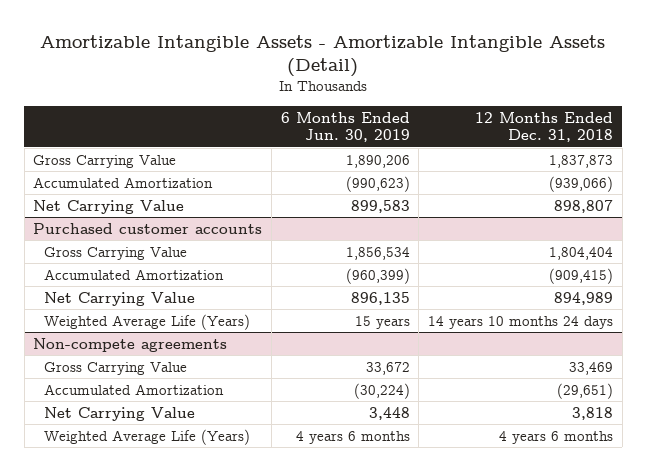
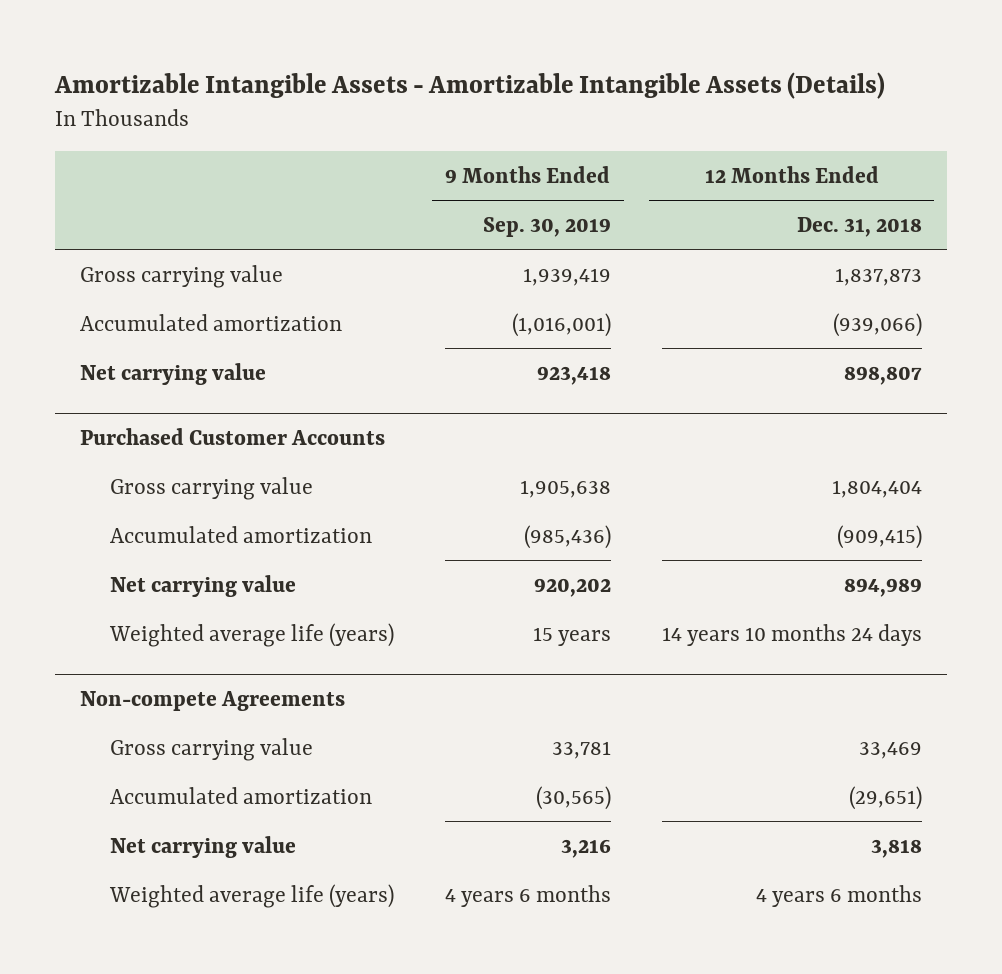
- Amortizable Intangible Assets - Amortizable Intangible Assets (Detail)
+ Amortizable Intangible Assets - Amortizable Intangible Assets (Details)
- | 6 Months Ended Jun. 30, 2019 | 12 Months Ended Dec. 31, 2018
+ | 9 Months Ended Sep. 30, 2019 | 12 Months Ended Dec. 31, 2018
- Gross Carrying Value | 1,890,206 | 1,837,873
- Accumulated Amortization | (990,623) | (939,066)
- Net Carrying Value | 899,583 | 898,807
- Purchased customer accounts
- Gross Carrying Value | 1,856,534 | 1,804,404
- Accumulated Amortization | (960,399) | (909,415)
- Net Carrying Value | 896,135 | 894,989
- Weighted Average Life (Years) | 15 years | 14 years 10 months 24 days
- Non-compete agreements
- Gross Carrying Value | 33,672 | 33,469
- Accumulated Amortization | (30,224) | (29,651)
- Net Carrying Value | 3,448 | 3,818
- Weighted Average Life (Years) | 4 years 6 months | 4 years 6 months
+ Gross carrying value | 1,939,419 | 1,837,873
+ Accumulated amortization | (1,016,001) | (939,066)
+ Net carrying value | 923,418 | 898,807
+ Purchased Customer Accounts
+ Gross carrying value | 1,905,638 | 1,804,404
+ Accumulated amortization | (985,436) | (909,415)
+ Net carrying value | 920,202 | 894,989
+ Weighted average life (years) | 15 years | 14 years 10 months 24 days
+ Non-compete Agreements
+ Gross carrying value | 33,781 | 33,469
+ Accumulated amortization | (30,565) | (29,651)
+ Net carrying value | 3,216 | 3,818
+ Weighted average life (years) | 4 years 6 months | 4 years 6 months

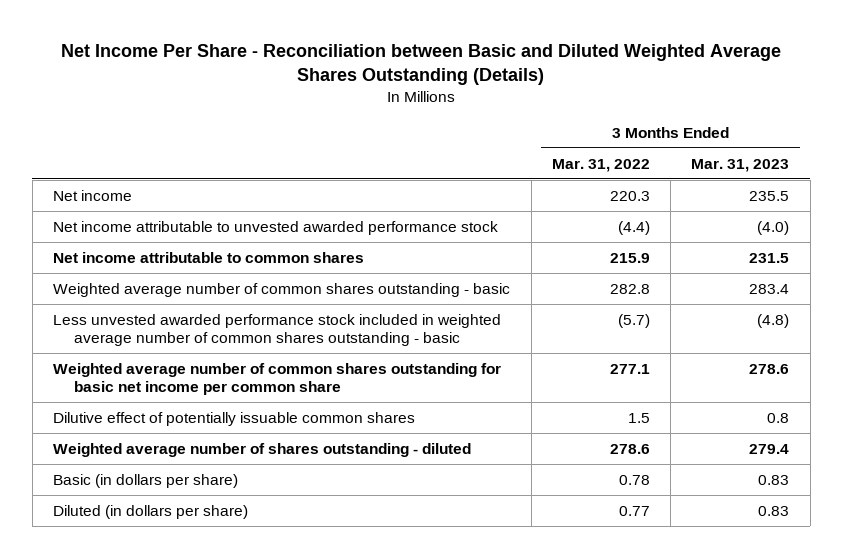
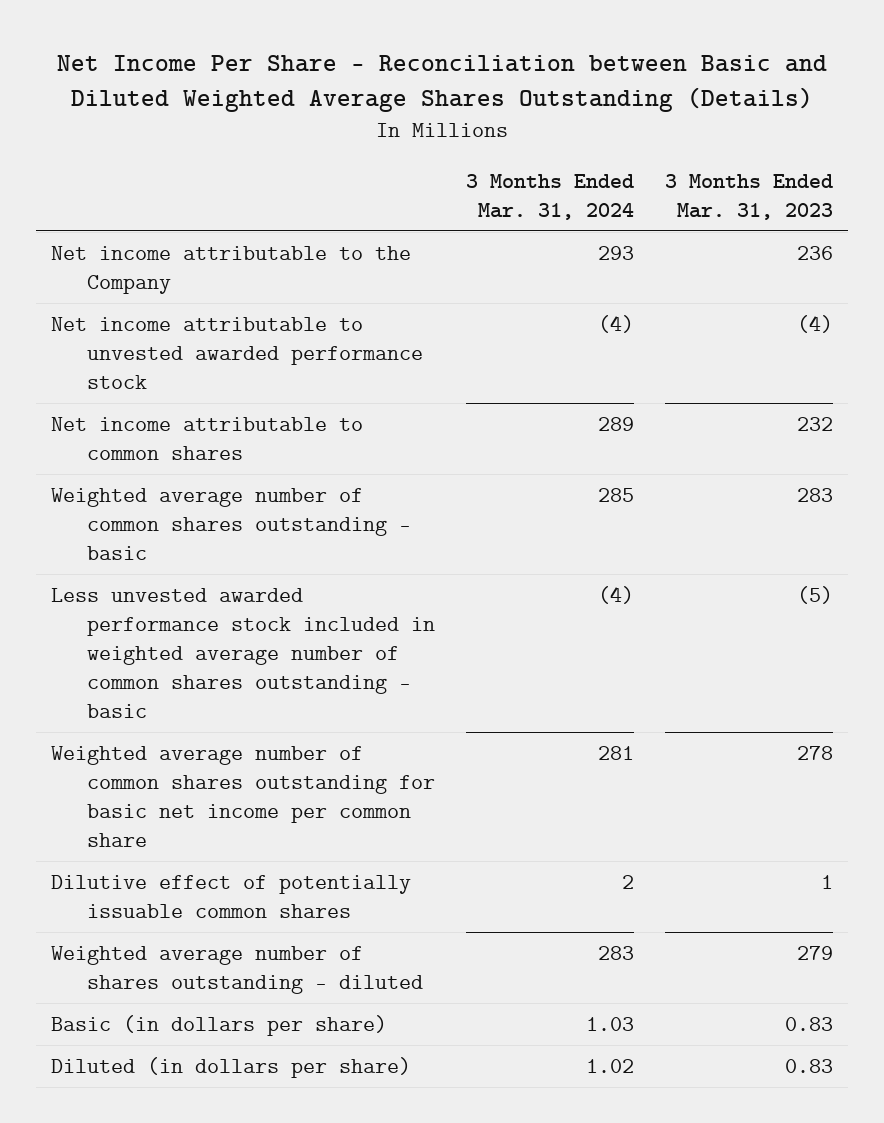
- | 3 Months Ended Mar. 31, 2022 | 3 Months Ended Mar. 31, 2023
+ | 3 Months Ended Mar. 31, 2024 | 3 Months Ended Mar. 31, 2023
- Net income | 220.3 | 235.5
- Net income attributable to unvested awarded performance stock | (4.4) | (4.0)
- Net income attributable to common shares | 215.9 | 231.5
- Weighted average number of common shares outstanding - basic | 282.8 | 283.4
- Less unvested awarded performance stock included in weighted average number of common shares outstanding - basic | (5.7) | (4.8)
- Weighted average number of common shares outstanding for basic net income per common share | 277.1 | 278.6
- Dilutive effect of potentially issuable common shares | 1.5 | 0.8
- Weighted average number of shares outstanding - diluted | 278.6 | 279.4
+ Net income attributable to the Company | 293 | 236
+ Net income attributable to unvested awarded performance stock | (4) | (4)
+ Net income attributable to common shares | 289 | 232
+ Weighted average number of common shares outstanding - basic | 285 | 283
+ Less unvested awarded performance stock included in weighted average number of common shares outstanding - basic | (4) | (5)
+ Weighted average number of common shares outstanding for basic net income per common share | 281 | 278
+ Dilutive effect of potentially issuable common shares | 2 | 1
+ Weighted average number of shares outstanding - diluted | 283 | 279

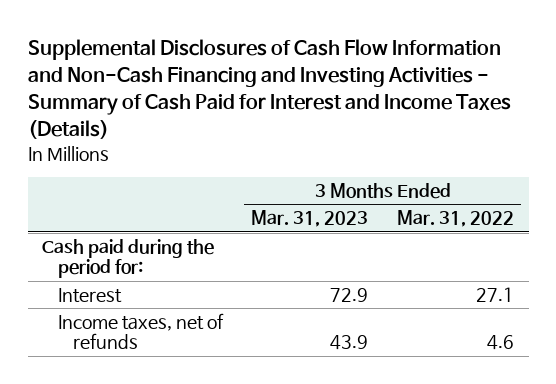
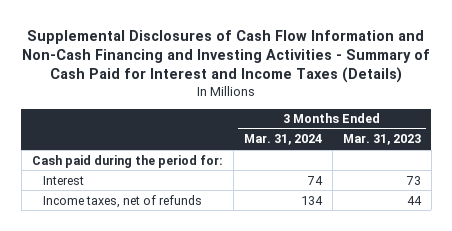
- | 3 Months Ended Mar. 31, 2023 | 3 Months Ended Mar. 31, 2022
+ | 3 Months Ended Mar. 31, 2024 | 3 Months Ended Mar. 31, 2023
- Interest | 72.9 | 27.1
- Income taxes, net of refunds | 43.9 | 4.6
+ Interest | 74 | 73
+ Income taxes, net of refunds | 134 | 44

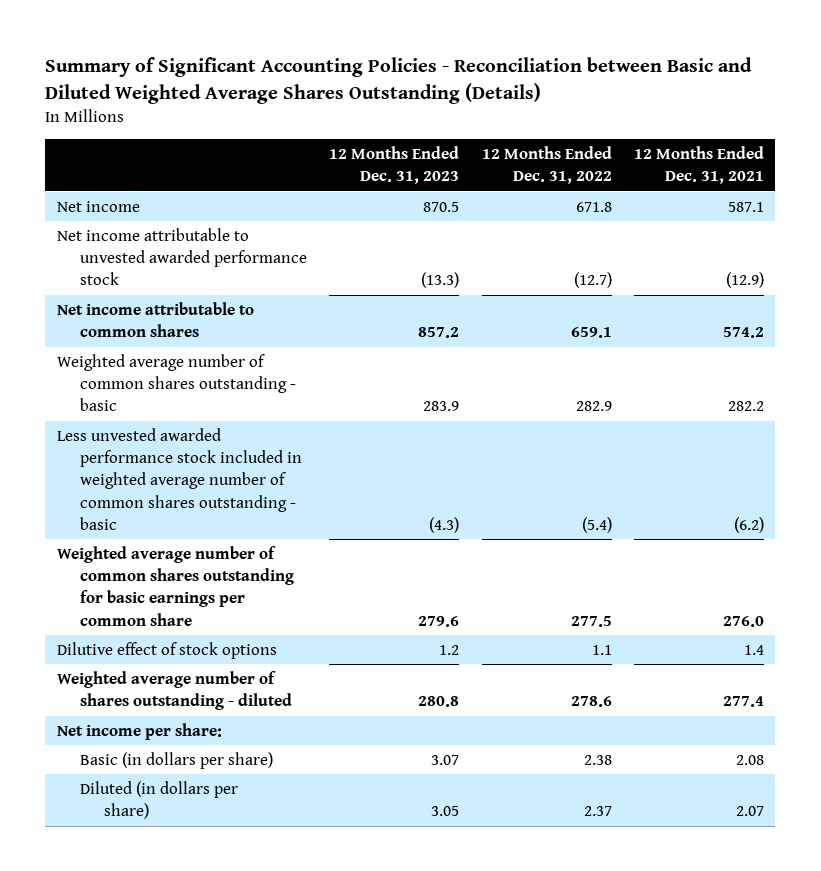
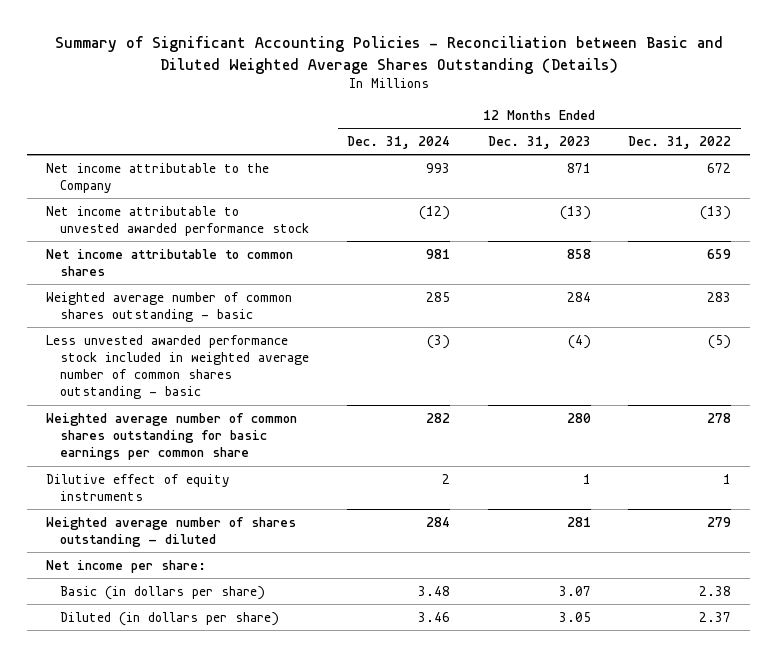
- | 12 Months Ended Dec. 31, 2023 | 12 Months Ended Dec. 31, 2022 | 12 Months Ended Dec. 31, 2021
+ | 12 Months Ended Dec. 31, 2024 | 12 Months Ended Dec. 31, 2023 | 12 Months Ended Dec. 31, 2022
- Net income | 870.5 | 671.8 | 587.1
- Net income attributable to unvested awarded performance stock | (13.3) | (12.7) | (12.9)
- Net income attributable to common shares | 857.2 | 659.1 | 574.2
- Weighted average number of common shares outstanding - basic | 283.9 | 282.9 | 282.2
- Less unvested awarded performance stock included in weighted average number of common shares outstanding - basic | (4.3) | (5.4) | (6.2)
- Weighted average number of common shares outstanding for basic earnings per common share | 279.6 | 277.5 | 276.0
- Dilutive effect of stock options | 1.2 | 1.1 | 1.4
- Weighted average number of shares outstanding - diluted | 280.8 | 278.6 | 277.4
+ Net income attributable to the Company | 993 | 871 | 672
+ Net income attributable to unvested awarded performance stock | (12) | (13) | (13)
+ Net income attributable to common shares | 981 | 858 | 659
+ Weighted average number of common shares outstanding - basic | 285 | 284 | 283
+ Less unvested awarded performance stock included in weighted average number of common shares outstanding - basic | (3) | (4) | (5)
+ Weighted average number of common shares outstanding for basic earnings per common share | 282 | 280 | 278
+ Dilutive effect of equity instruments | 2 | 1 | 1
+ Weighted average number of shares outstanding - diluted | 284 | 281 | 279

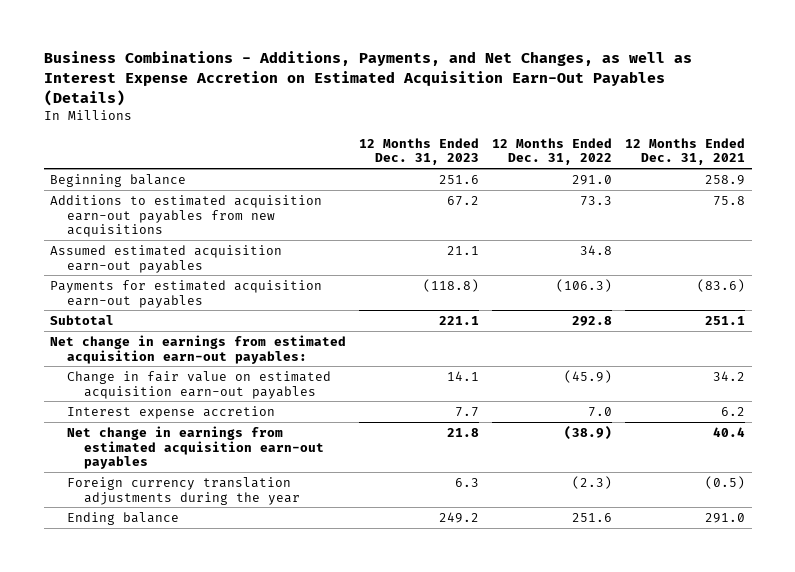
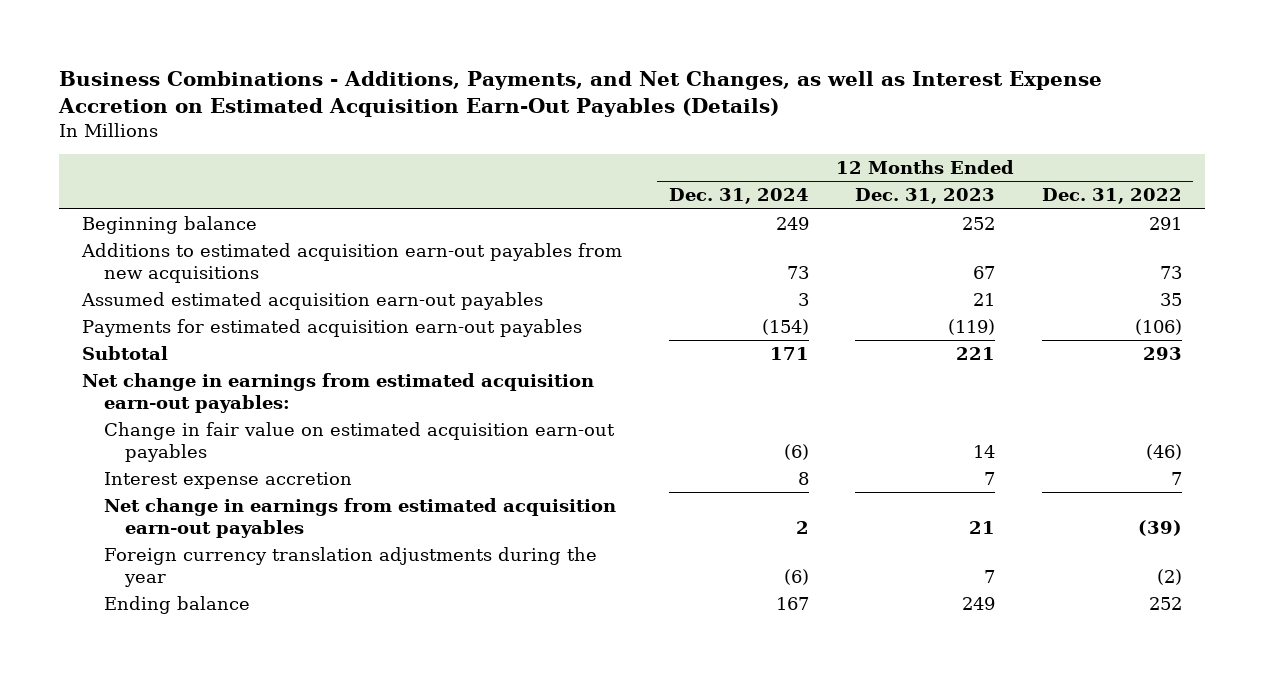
- | 12 Months Ended Dec. 31, 2023 | 12 Months Ended Dec. 31, 2022 | 12 Months Ended Dec. 31, 2021
+ | 12 Months Ended Dec. 31, 2024 | 12 Months Ended Dec. 31, 2023 | 12 Months Ended Dec. 31, 2022
- Beginning balance | 251.6 | 291.0 | 258.9
- Additions to estimated acquisition earn-out payables from new acquisitions | 67.2 | 73.3 | 75.8
- Assumed estimated acquisition earn-out payables | 21.1 | 34.8 |
- Payments for estimated acquisition earn-out payables | (118.8) | (106.3) | (83.6)
- Subtotal | 221.1 | 292.8 | 251.1
+ Beginning balance | 249 | 252 | 291
+ Additions to estimated acquisition earn-out payables from new acquisitions | 73 | 67 | 73
+ Assumed estimated acquisition earn-out payables | 3 | 21 | 35
+ Payments for estimated acquisition earn-out payables | (154) | (119) | (106)
+ Subtotal | 171 | 221 | 293
- Change in fair value on estimated acquisition earn-out payables | 14.1 | (45.9) | 34.2
- Interest expense accretion | 7.7 | 7.0 | 6.2
- Net change in earnings from estimated acquisition earn-out payables | 21.8 | (38.9) | 40.4
- Foreign currency translation adjustments during the year | 6.3 | (2.3) | (0.5)
- Ending balance | 249.2 | 251.6 | 291.0
+ Change in fair value on estimated acquisition earn-out payables | (6) | 14 | (46)
+ Interest expense accretion | 8 | 7 | 7
+ Net change in earnings from estimated acquisition earn-out payables | 2 | 21 | (39)
+ Foreign currency translation adjustments during the year | (6) | 7 | (2)
+ Ending balance | 167 | 249 | 252

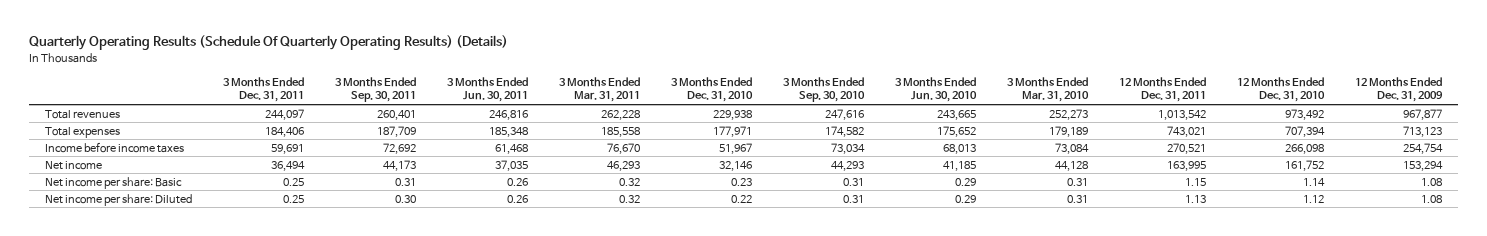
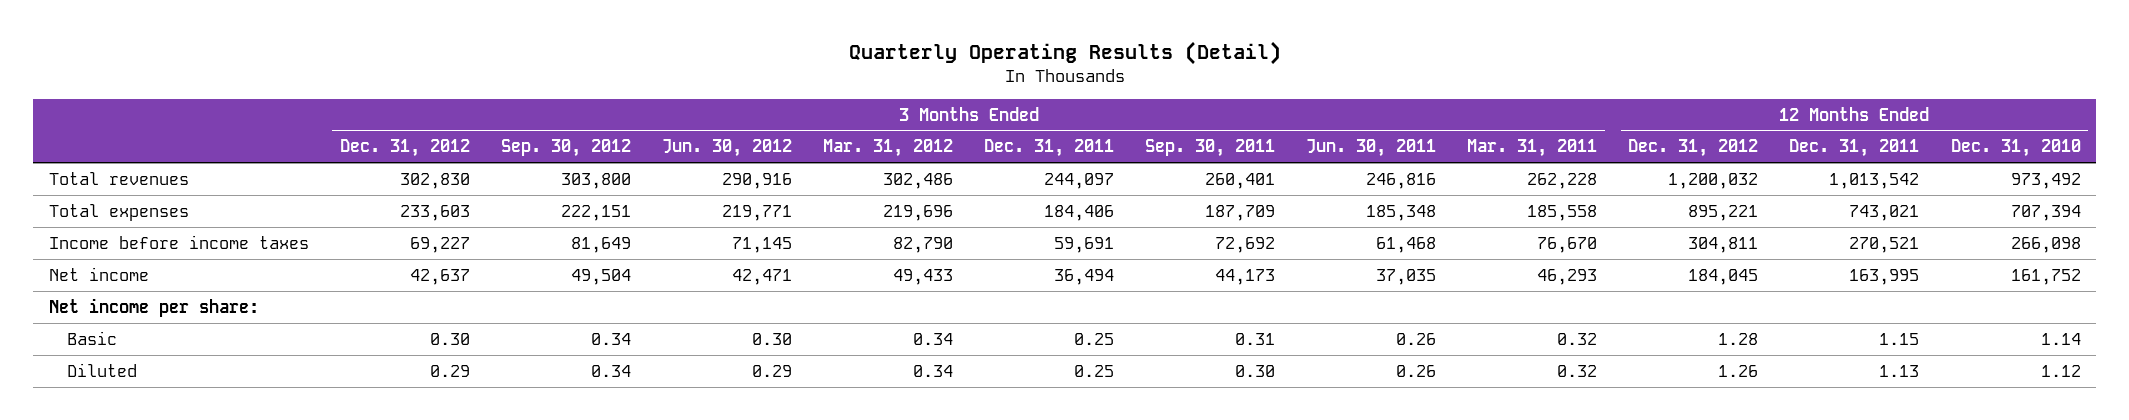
- Quarterly Operating Results (Schedule Of Quarterly Operating Results) (Details)
+ Quarterly Operating Results (Detail)
- | 3 Months Ended Dec. 31, 2011 | 3 Months Ended Sep. 30, 2011 | 3 Months Ended Jun. 30, 2011 | 3 Months Ended Mar. 31, 2011 | 3 Months Ended Dec. 31, 2010 | 3 Months Ended Sep. 30, 2010 | 3 Months Ended Jun. 30, 2010 | 3 Months Ended Mar. 31, 2010 | 12 Months Ended Dec. 31, 2011 | 12 Months Ended Dec. 31, 2010 | 12 Months Ended Dec. 31, 2009
+ | 3 Months Ended Dec. 31, 2012 | 3 Months Ended Sep. 30, 2012 | 3 Months Ended Jun. 30, 2012 | 3 Months Ended Mar. 31, 2012 | 3 Months Ended Dec. 31, 2011 | 3 Months Ended Sep. 30, 2011 | 3 Months Ended Jun. 30, 2011 | 3 Months Ended Mar. 31, 2011 | 12 Months Ended Dec. 31, 2012 | 12 Months Ended Dec. 31, 2011 | 12 Months Ended Dec. 31, 2010
- Net income per share: Basic | 0.25 | 0.31 | 0.26 | 0.32 | 0.23 | 0.31 | 0.29 | 0.31 | 1.15 | 1.14 | 1.08
- Net income per share: Diluted | 0.25 | 0.30 | 0.26 | 0.32 | 0.22 | 0.31 | 0.29 | 0.31 | 1.13 | 1.12 | 1.08
+ Net income per share:
+ Basic | 0.30 | 0.34 | 0.30 | 0.34 | 0.25 | 0.31 | 0.26 | 0.32 | 1.28 | 1.15 | 1.14
+ Diluted | 0.29 | 0.34 | 0.29 | 0.34 | 0.25 | 0.30 | 0.26 | 0.32 | 1.26 | 1.13 | 1.12

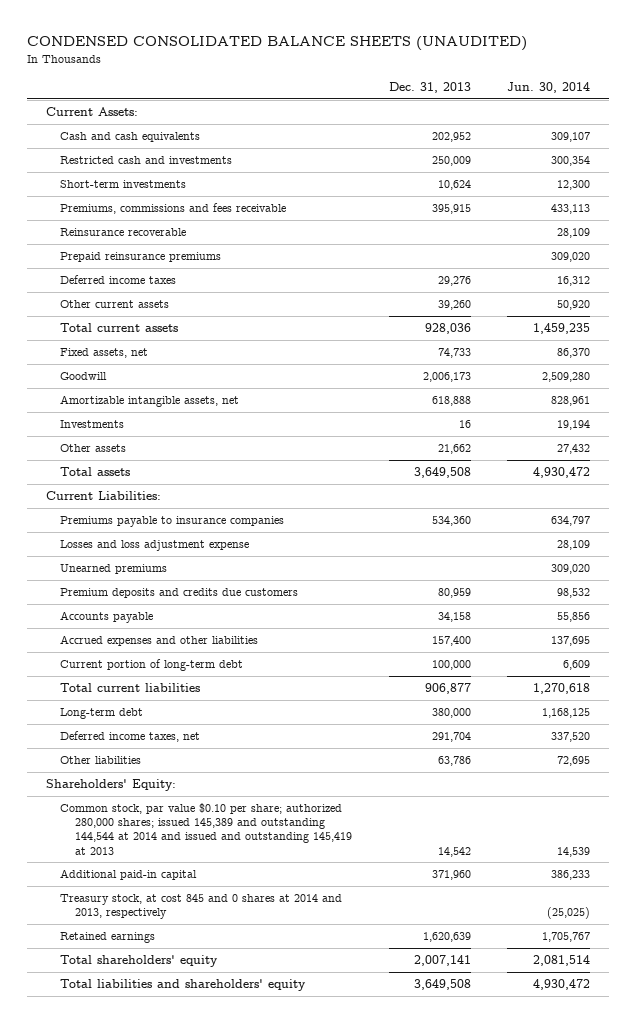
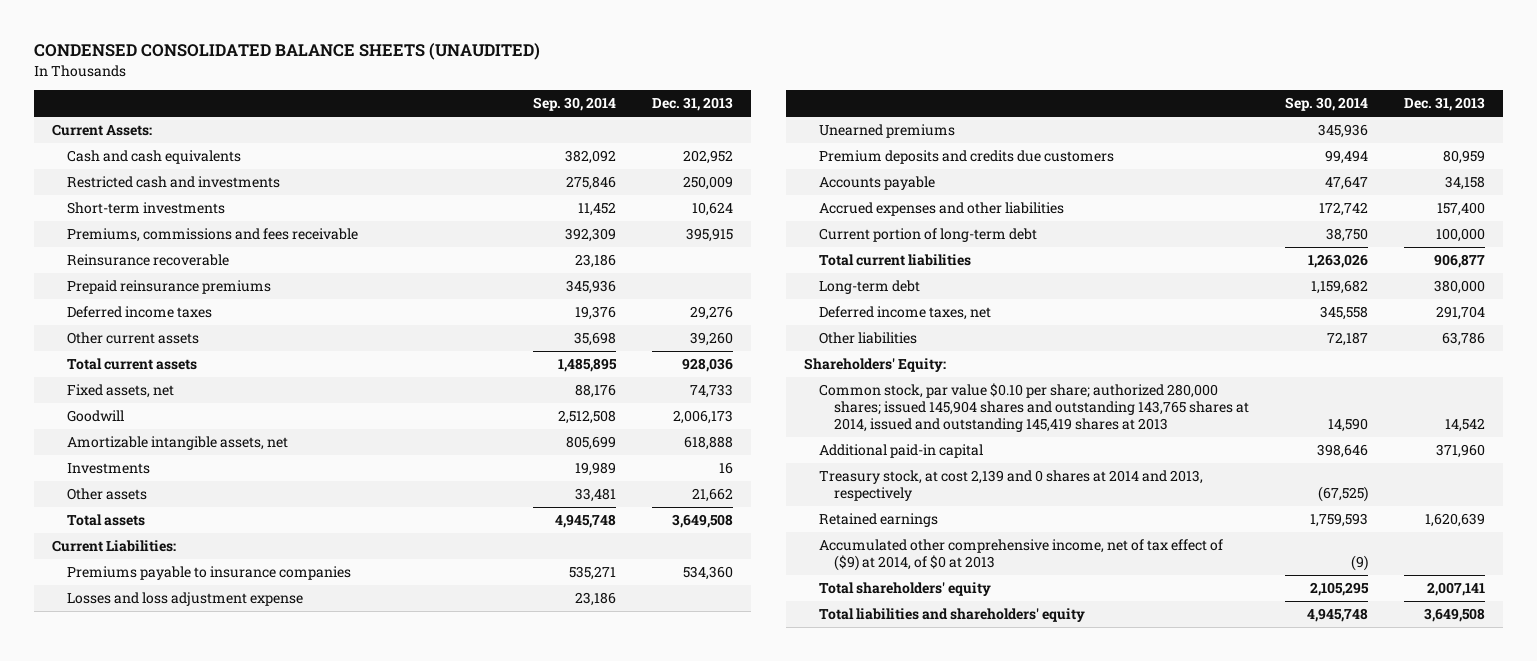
- | Dec. 31, 2013 | Jun. 30, 2014
+ | Sep. 30, 2014 | Dec. 31, 2013
- Common stock, par value $0.10 per share; authorized 280,000 shares; issued 145,389 and outstanding 144,544 at 2014 and issued and outstanding 145,419 at 2013 | 14,542 | 14,539
+ Common stock, par value $0.10 per share; authorized 280,000 shares; issued 145,904 shares and outstanding 143,765 shares at 2014, issued and outstanding 145,419 shares at 2013 | 14,590 | 14,542
- Treasury stock, at cost 845 and 0 shares at 2014 and 2013, respectively | | (25,025)
+ Treasury stock, at cost 2,139 and 0 shares at 2014 and 2013, respectively | (67,525) |
+ Accumulated other comprehensive income, net of tax effect of ($9) at 2014, of $0 at 2013 | (9) |

